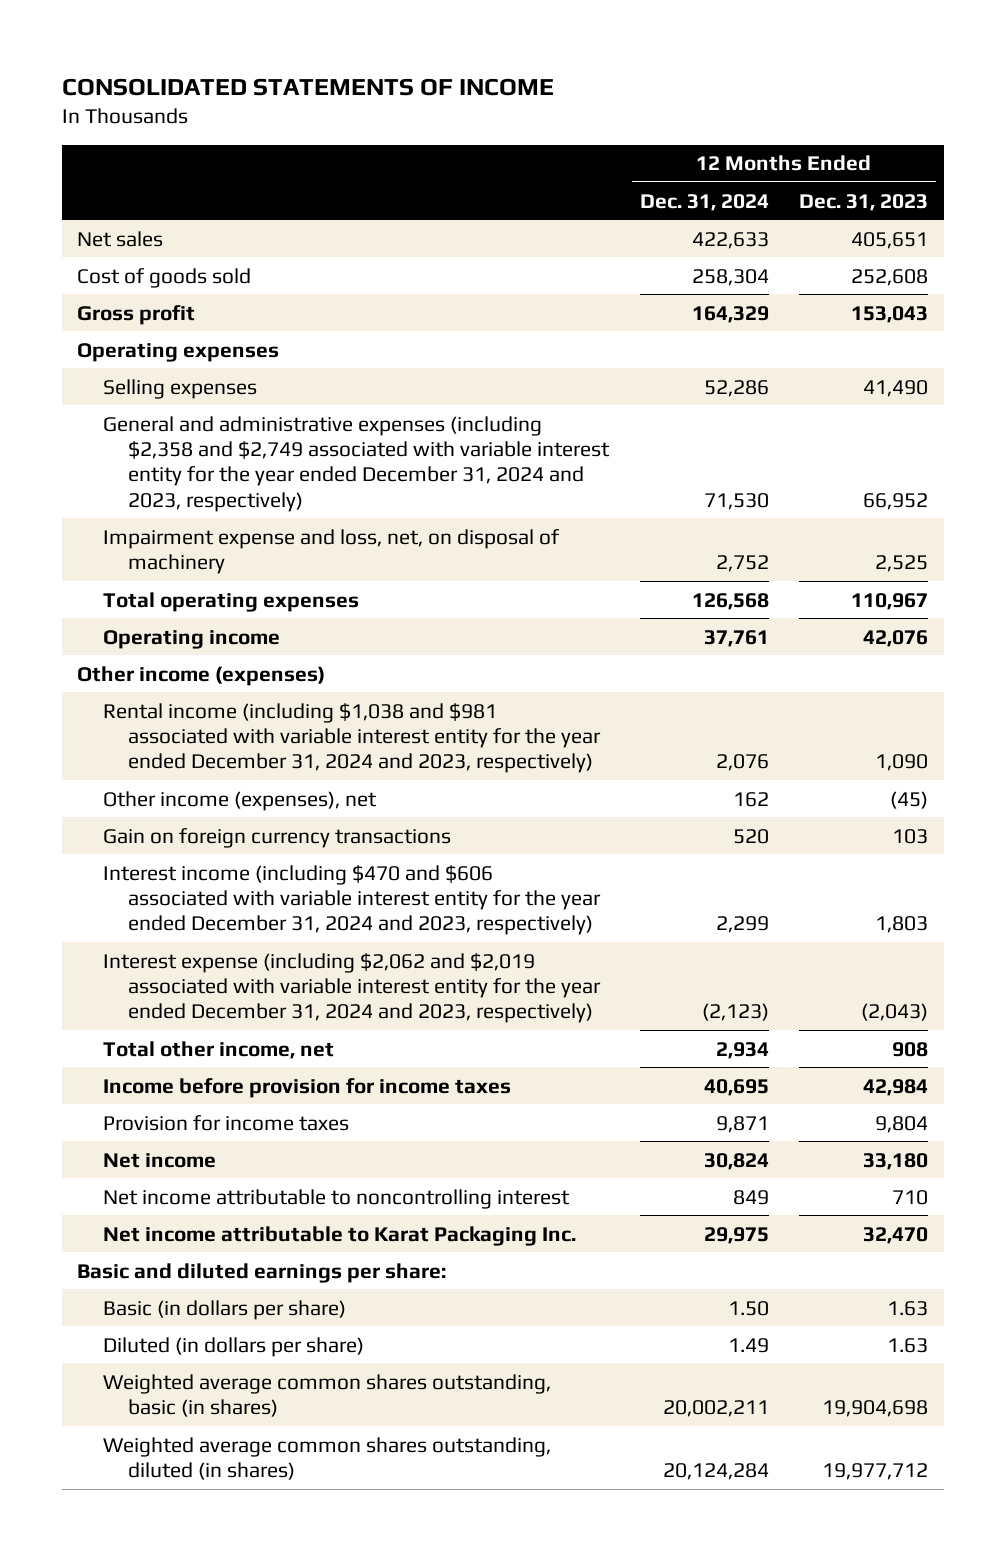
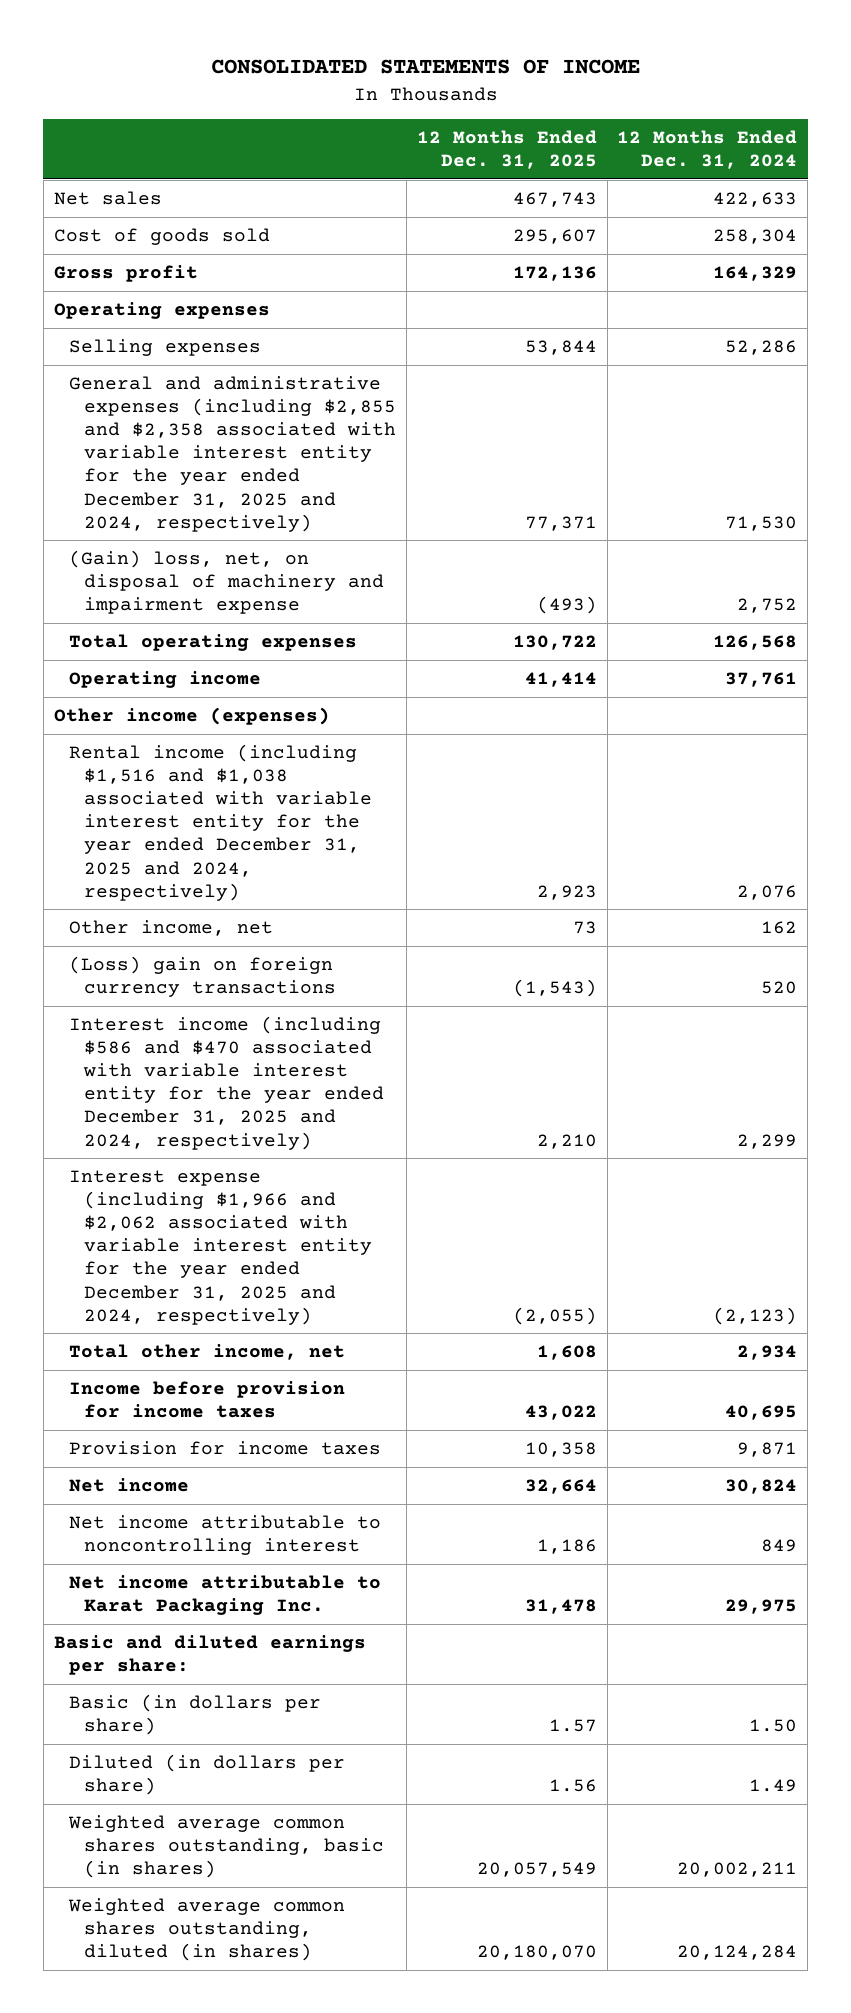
- | 12 Months Ended Dec. 31, 2024 | 12 Months Ended Dec. 31, 2023
+ | 12 Months Ended Dec. 31, 2025 | 12 Months Ended Dec. 31, 2024
- General and administrative expenses (including $2,358 and $2,749 associated with variable interest entity for the year ended December 31, 2024 and 2023, respectively) | 71,530 | 66,952
- Impairment expense and loss, net, on disposal of machinery | 2,752 | 2,525
+ General and administrative expenses (including $2,855 and $2,358 associated with variable interest entity for the year ended December 31, 2025 and 2024, respectively) | 77,371 | 71,530
+ (Gain) loss, net, on disposal of machinery and impairment expense | (493) | 2,752
- Rental income (including $1,038 and $981 associated with variable interest entity for the year ended December 31, 2024 and 2023, respectively) | 2,076 | 1,090
- Other income (expenses), net | 162 | (45)
- Gain on foreign currency transactions | 520 | 103
- Interest income (including $470 and $606 associated with variable interest entity for the year ended December 31, 2024 and 2023, respectively) | 2,299 | 1,803
- Interest expense (including $2,062 and $2,019 associated with variable interest entity for the year ended December 31, 2024 and 2023, respectively) | (2,123) | (2,043)
+ Rental income (including $1,516 and $1,038 associated with variable interest entity for the year ended December 31, 2025 and 2024, respectively) | 2,923 | 2,076
+ Other income, net | 73 | 162
+ (Loss) gain on foreign currency transactions | (1,543) | 520
+ Interest income (including $586 and $470 associated with variable interest entity for the year ended December 31, 2025 and 2024, respectively) | 2,210 | 2,299
+ Interest expense (including $1,966 and $2,062 associated with variable interest entity for the year ended December 31, 2025 and 2024, respectively) | (2,055) | (2,123)

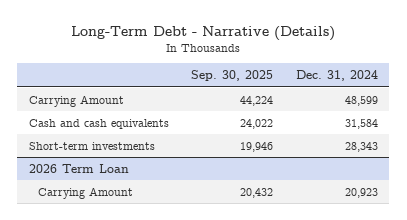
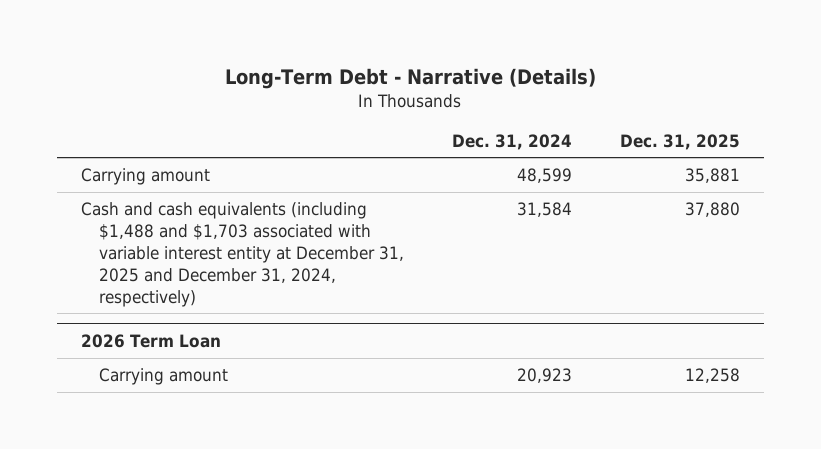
- | Sep. 30, 2025 | Dec. 31, 2024
+ | Dec. 31, 2024 | Dec. 31, 2025
- Carrying Amount | 44,224 | 48,599
- Cash and cash equivalents | 24,022 | 31,584
- Short-term investments | 19,946 | 28,343
+ Carrying amount | 48,599 | 35,881
+ Cash and cash equivalents (including $1,488 and $1,703 associated with variable interest entity at December 31, 2025 and December 31, 2024, respectively) | 31,584 | 37,880
@ 2026 Term Loan
- Carrying Amount | 20,432 | 20,923
+ Carrying amount | 20,923 | 12,258

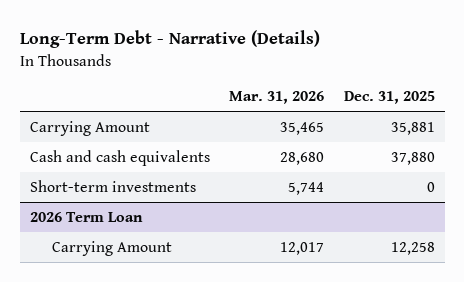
- | Dec. 31, 2024 | Dec. 31, 2025
+ | Mar. 31, 2026 | Dec. 31, 2025
- Carrying amount | 48,599 | 35,881
- Cash and cash equivalents (including $1,488 and $1,703 associated with variable interest entity at December 31, 2025 and December 31, 2024, respectively) | 31,584 | 37,880
+ Carrying Amount | 35,465 | 35,881
+ Cash and cash equivalents | 28,680 | 37,880
+ Short-term investments | 5,744 | 0
@ 2026 Term Loan
- Carrying amount | 20,923 | 12,258
+ Carrying Amount | 12,017 | 12,258

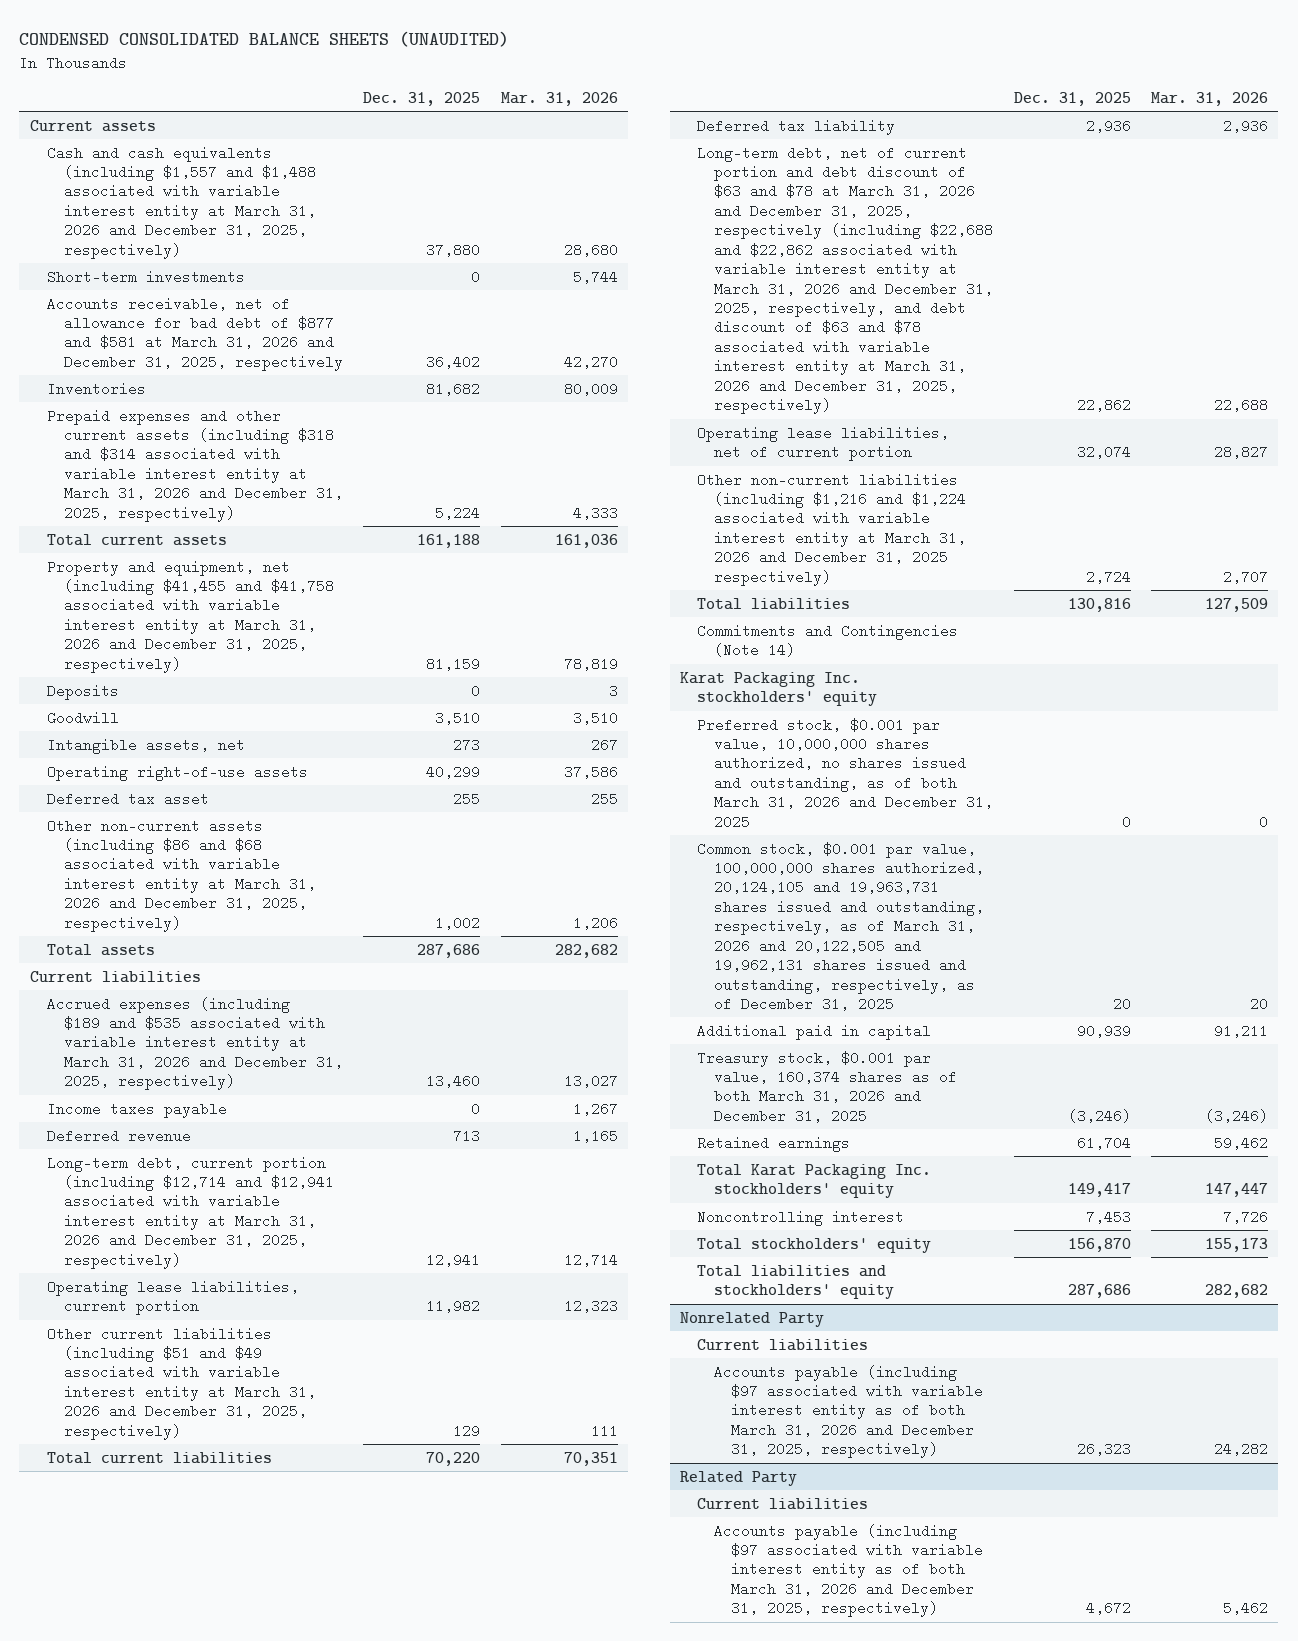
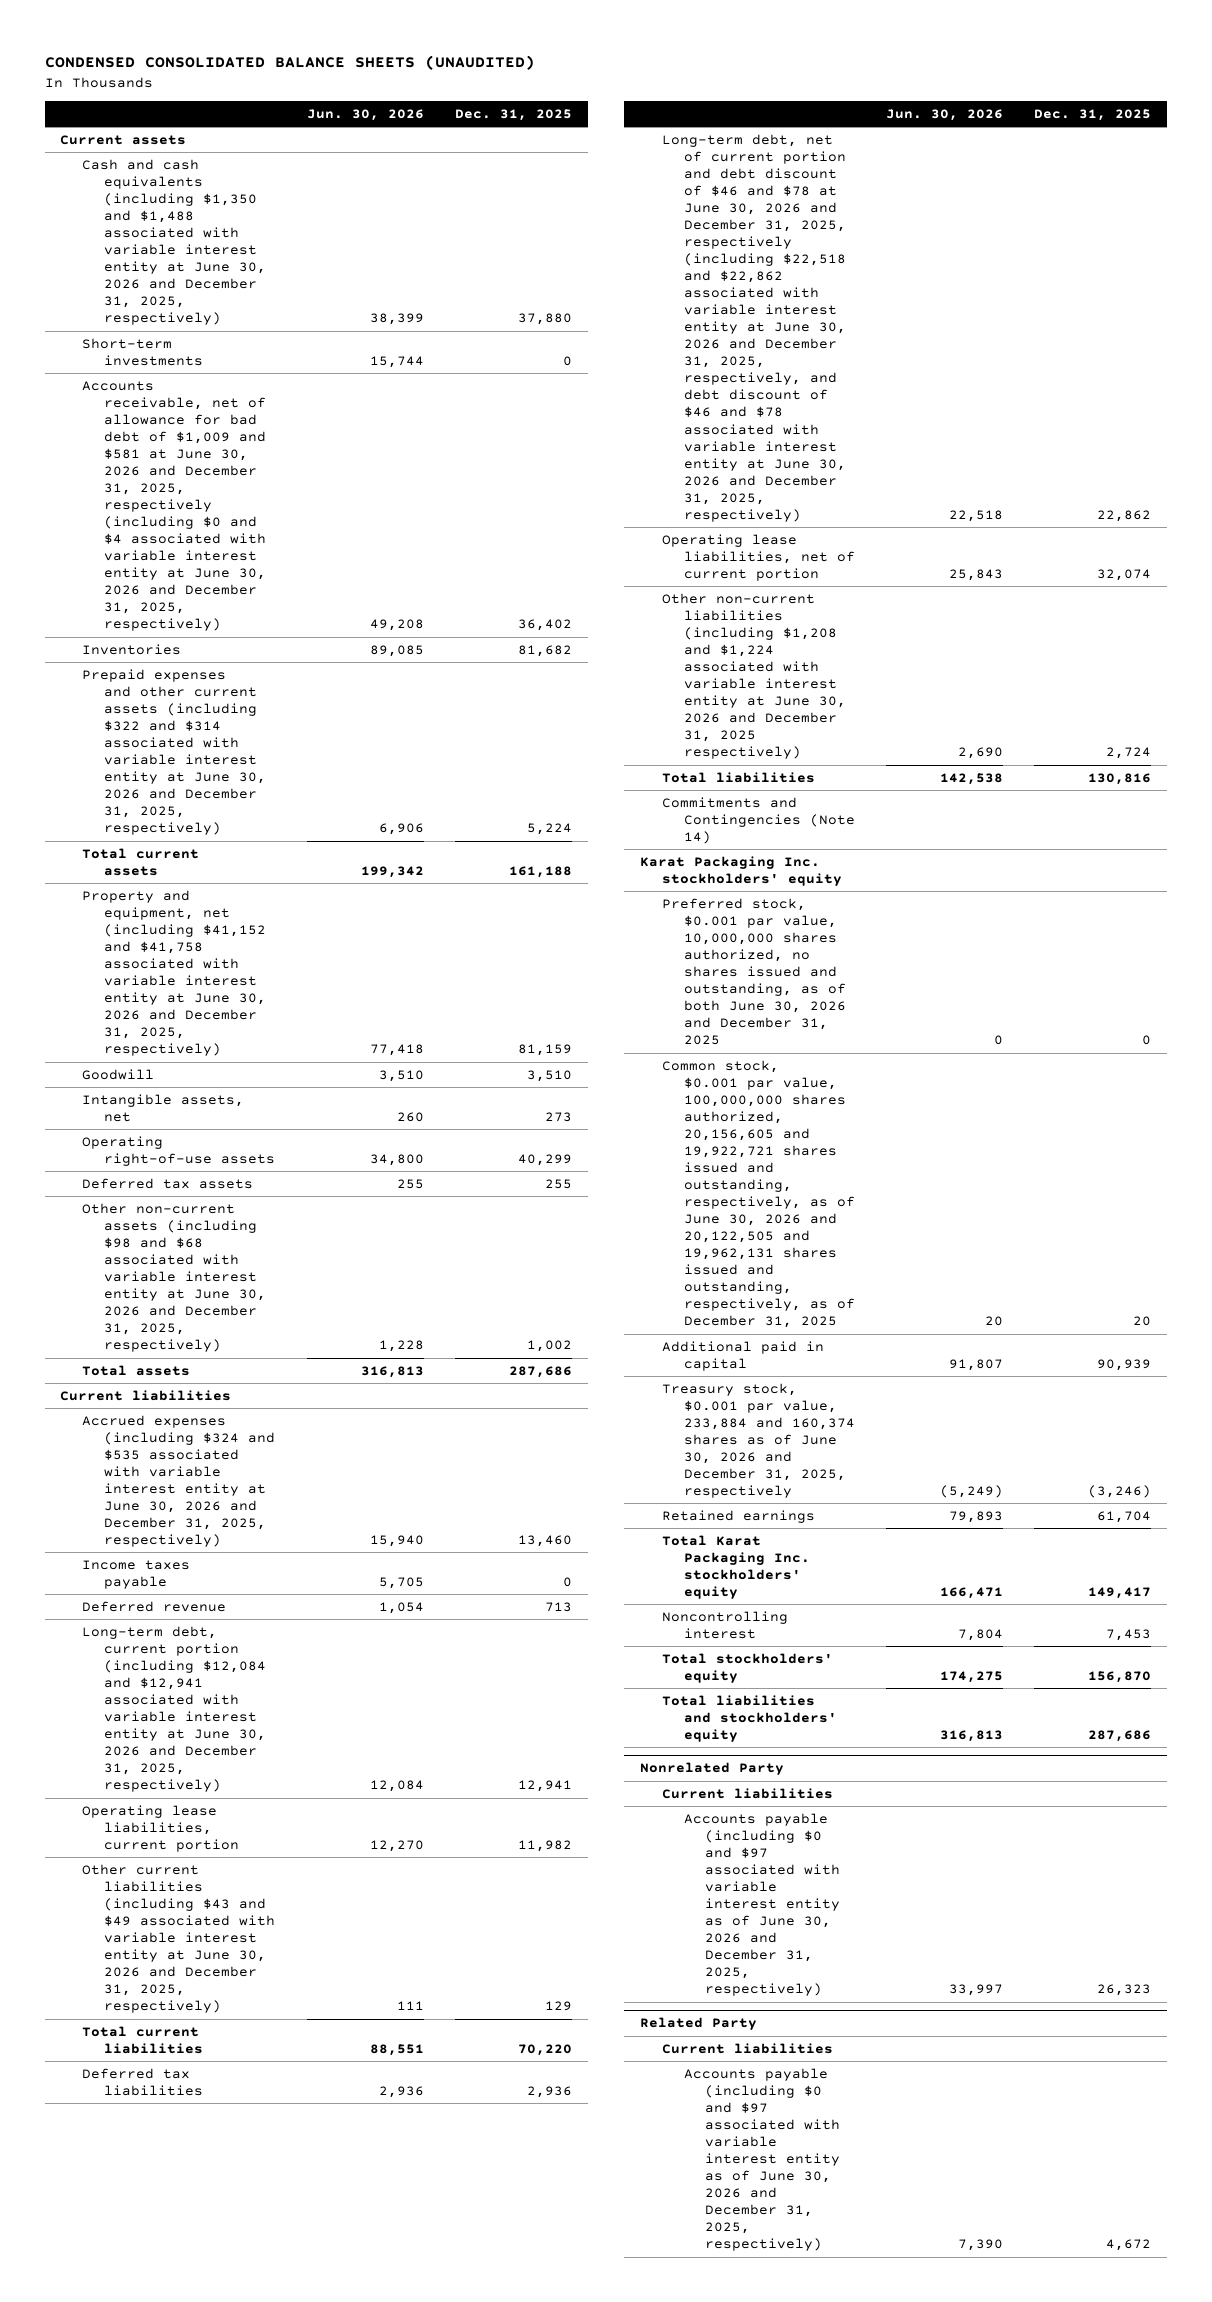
- | Dec. 31, 2025 | Mar. 31, 2026
+ | Jun. 30, 2026 | Dec. 31, 2025
- Cash and cash equivalents (including $1,557 and $1,488 associated with variable interest entity at March 31, 2026 and December 31, 2025, respectively) | 37,880 | 28,680
+ Cash and cash equivalents (including $1,350 and $1,488 associated with variable interest entity at June 30, 2026 and December 31, 2025, respectively) | 38,399 | 37,880
- Accounts receivable, net of allowance for bad debt of $877 and $581 at March 31, 2026 and December 31, 2025, respectively | 36,402 | 42,270
+ Accounts receivable, net of allowance for bad debt of $1,009 and $581 at June 30, 2026 and December 31, 2025, respectively (including $0 and $4 associated with variable interest entity at June 30, 2026 and December 31, 2025, respectively) | 49,208 | 36,402
- Prepaid expenses and other current assets (including $318 and $314 associated with variable interest entity at March 31, 2026 and December 31, 2025, respectively) | 5,224 | 4,333
+ Prepaid expenses and other current assets (including $322 and $314 associated with variable interest entity at June 30, 2026 and December 31, 2025, respectively) | 6,906 | 5,224
- Property and equipment, net (including $41,455 and $41,758 associated with variable interest entity at March 31, 2026 and December 31, 2025, respectively) | 81,159 | 78,819
- Deposits | 0 | 3
+ Property and equipment, net (including $41,152 and $41,758 associated with variable interest entity at June 30, 2026 and December 31, 2025, respectively) | 77,418 | 81,159
- Deferred tax asset | 255 | 255
- Other non-current assets (including $86 and $68 associated with variable interest entity at March 31, 2026 and December 31, 2025, respectively) | 1,002 | 1,206
+ Deferred tax assets | 255 | 255
+ Other non-current assets (including $98 and $68 associated with variable interest entity at June 30, 2026 and December 31, 2025, respectively) | 1,228 | 1,002
- Accrued expenses (including $189 and $535 associated with variable interest entity at March 31, 2026 and December 31, 2025, respectively) | 13,460 | 13,027
+ Accrued expenses (including $324 and $535 associated with variable interest entity at June 30, 2026 and December 31, 2025, respectively) | 15,940 | 13,460
- Long-term debt, current portion (including $12,714 and $12,941 associated with variable interest entity at March 31, 2026 and December 31, 2025, respectively) | 12,941 | 12,714
+ Long-term debt, current portion (including $12,084 and $12,941 associated with variable interest entity at June 30, 2026 and December 31, 2025, respectively) | 12,084 | 12,941
- Other current liabilities (including $51 and $49 associated with variable interest entity at March 31, 2026 and December 31, 2025, respectively) | 129 | 111
+ Other current liabilities (including $43 and $49 associated with variable interest entity at June 30, 2026 and December 31, 2025, respectively) | 111 | 129
- Deferred tax liability | 2,936 | 2,936
- Long-term debt, net of current portion and debt discount of $63 and $78 at March 31, 2026 and December 31, 2025, respectively (including $22,688 and $22,862 associated with variable interest entity at March 31, 2026 and December 31, 2025, respectively, and debt discount of $63 and $78 associated with variable interest entity at March 31, 2026 and December 31, 2025, respectively) | 22,862 | 22,688
+ Deferred tax liabilities | 2,936 | 2,936
+ Long-term debt, net of current portion and debt discount of $46 and $78 at June 30, 2026 and December 31, 2025, respectively (including $22,518 and $22,862 associated with variable interest entity at June 30, 2026 and December 31, 2025, respectively, and debt discount of $46 and $78 associated with variable interest entity at June 30, 2026 and December 31, 2025, respectively) | 22,518 | 22,862
- Other non-current liabilities (including $1,216 and $1,224 associated with variable interest entity at March 31, 2026 and December 31, 2025 respectively) | 2,724 | 2,707
+ Other non-current liabilities (including $1,208 and $1,224 associated with variable interest entity at June 30, 2026 and December 31, 2025 respectively) | 2,690 | 2,724
- Preferred stock, $0.001 par value, 10,000,000 shares authorized, no shares issued and outstanding, as of both March 31, 2026 and December 31, 2025 | 0 | 0
- Common stock, $0.001 par value, 100,000,000 shares authorized, 20,124,105 and 19,963,731 shares issued and outstanding, respectively, as of March 31, 2026 and 20,122,505 and 19,962,131 shares issued and outstanding, respectively, as of December 31, 2025 | 20 | 20
+ Preferred stock, $0.001 par value, 10,000,000 shares authorized, no shares issued and outstanding, as of both June 30, 2026 and December 31, 2025 | 0 | 0
+ Common stock, $0.001 par value, 100,000,000 shares authorized, 20,156,605 and 19,922,721 shares issued and outstanding, respectively, as of June 30, 2026 and 20,122,505 and 19,962,131 shares issued and outstanding, respectively, as of December 31, 2025 | 20 | 20
- Treasury stock, $0.001 par value, 160,374 shares as of both March 31, 2026 and December 31, 2025 | (3,246) | (3,246)
+ Treasury stock, $0.001 par value, 233,884 and 160,374 shares as of June 30, 2026 and December 31, 2025, respectively | (5,249) | (3,246)
@ Nonrelated Party
- Accounts payable (including $97 associated with variable interest entity as of both March 31, 2026 and December 31, 2025, respectively) | 26,323 | 24,282
+ Accounts payable (including $0 and $97 associated with variable interest entity as of June 30, 2026 and December 31, 2025, respectively) | 33,997 | 26,323
@ Related Party
- Accounts payable (including $97 associated with variable interest entity as of both March 31, 2026 and December 31, 2025, respectively) | 4,672 | 5,462
+ Accounts payable (including $0 and $97 associated with variable interest entity as of June 30, 2026 and December 31, 2025, respectively) | 7,390 | 4,672

